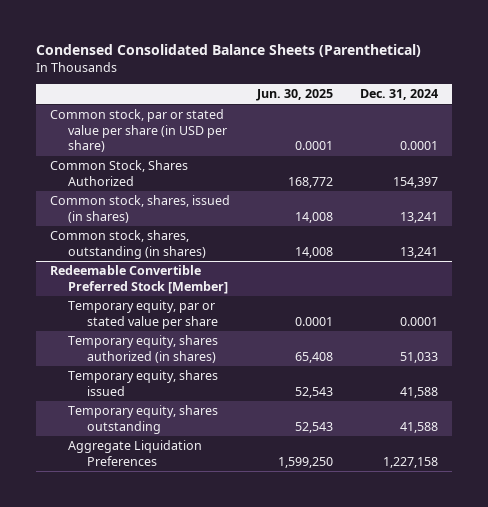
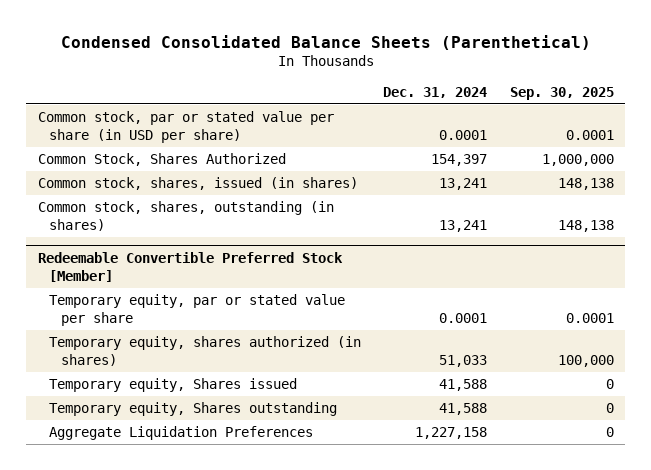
- | Jun. 30, 2025 | Dec. 31, 2024
+ | Dec. 31, 2024 | Sep. 30, 2025
@ Redeemable Convertible Preferred Stock [Member]
- Temporary equity, shares issued | 52,543 | 41,588
- Temporary equity, shares outstanding | 52,543 | 41,588
+ Temporary equity, Shares issued | 41,588 | 0
+ Temporary equity, Shares outstanding | 41,588 | 0

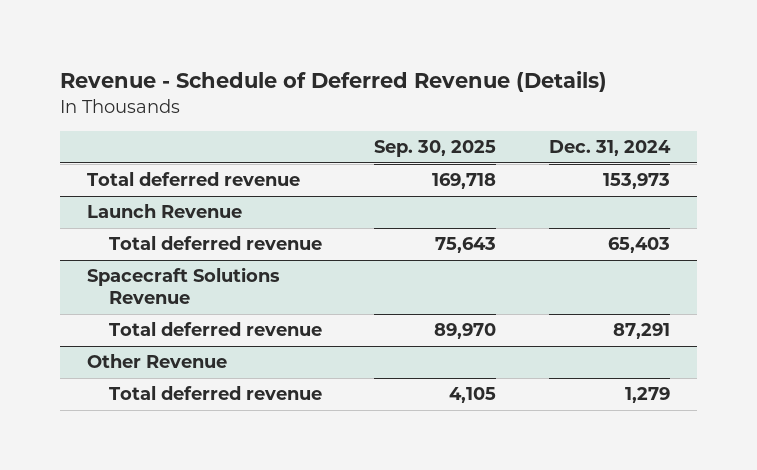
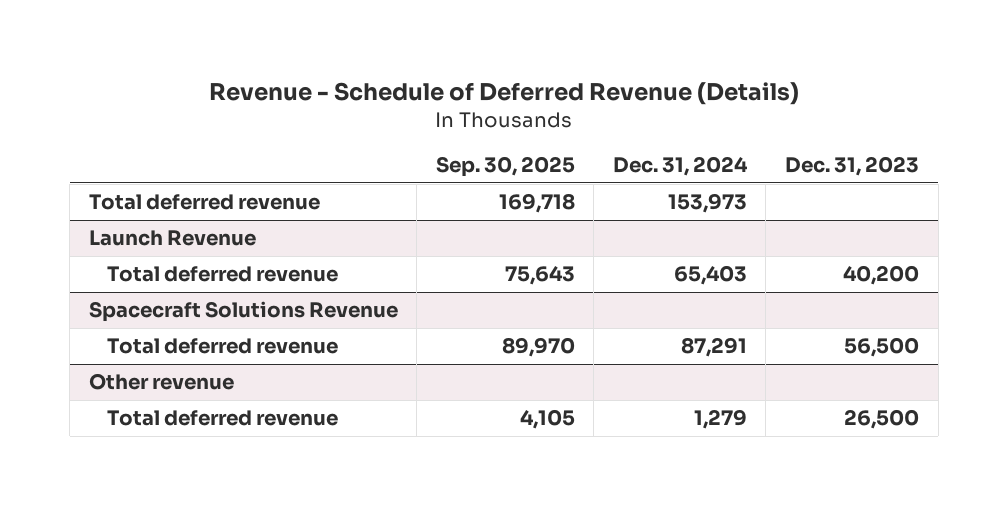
- | Sep. 30, 2025 | Dec. 31, 2024
+ | Sep. 30, 2025 | Dec. 31, 2024 | Dec. 31, 2023
- Other Revenue
+ Other revenue

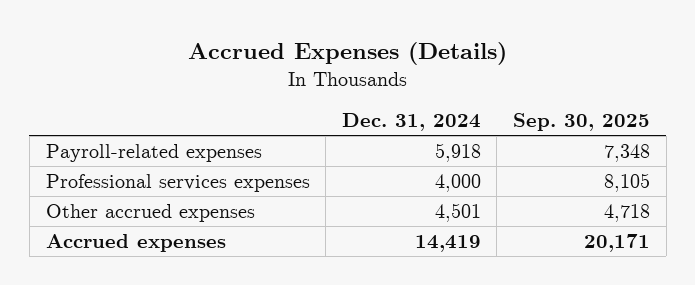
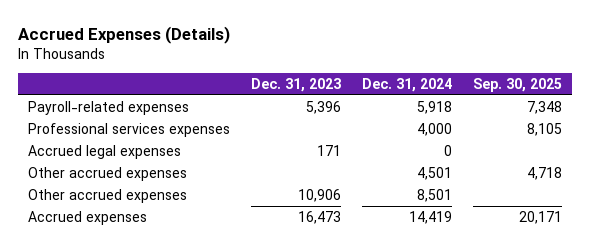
- | Dec. 31, 2024 | Sep. 30, 2025
+ | Dec. 31, 2023 | Dec. 31, 2024 | Sep. 30, 2025
+ Accrued legal expenses | 171 | 0 |
+ Other accrued expenses | 10,906 | 8,501 |

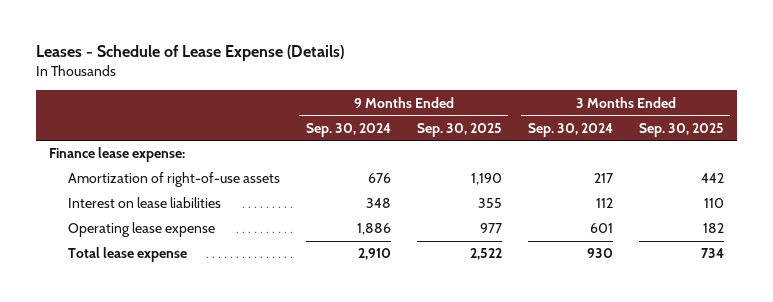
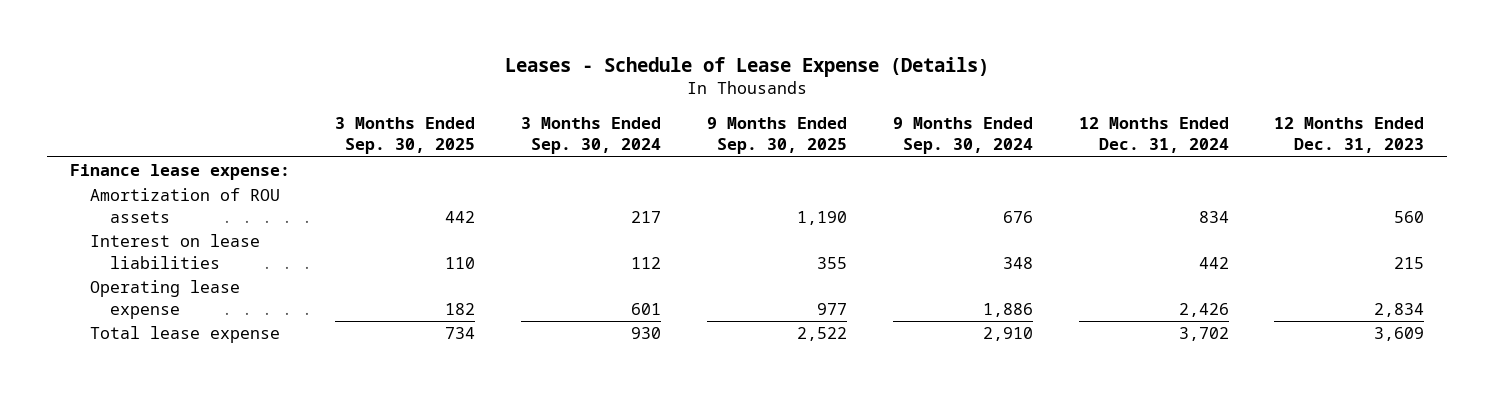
- | 9 Months Ended Sep. 30, 2024 | 9 Months Ended Sep. 30, 2025 | 3 Months Ended Sep. 30, 2024 | 3 Months Ended Sep. 30, 2025
+ | 3 Months Ended Sep. 30, 2025 | 3 Months Ended Sep. 30, 2024 | 9 Months Ended Sep. 30, 2025 | 9 Months Ended Sep. 30, 2024 | 12 Months Ended Dec. 31, 2024 | 12 Months Ended Dec. 31, 2023
- Amortization of right-of-use assets | 676 | 1,190 | 217 | 442
+ Amortization of ROU assets | 442 | 217 | 1,190 | 676 | 834 | 560

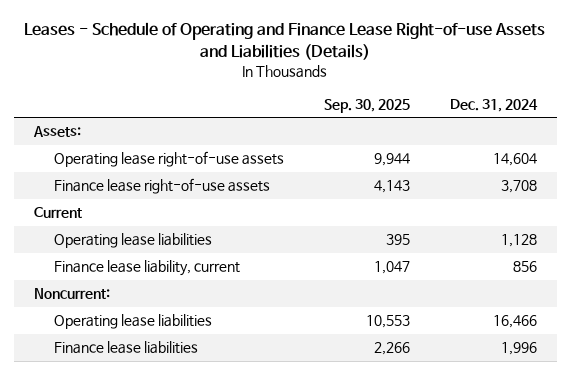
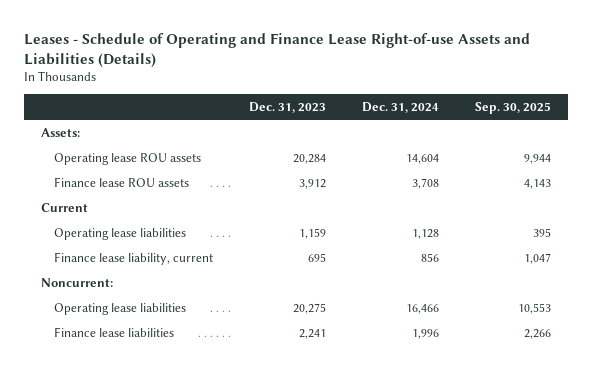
- | Sep. 30, 2025 | Dec. 31, 2024
+ | Dec. 31, 2023 | Dec. 31, 2024 | Sep. 30, 2025
- Operating lease right-of-use assets | 9,944 | 14,604
- Finance lease right-of-use assets | 4,143 | 3,708
+ Operating lease ROU assets | 20,284 | 14,604 | 9,944
+ Finance lease ROU assets | 3,912 | 3,708 | 4,143

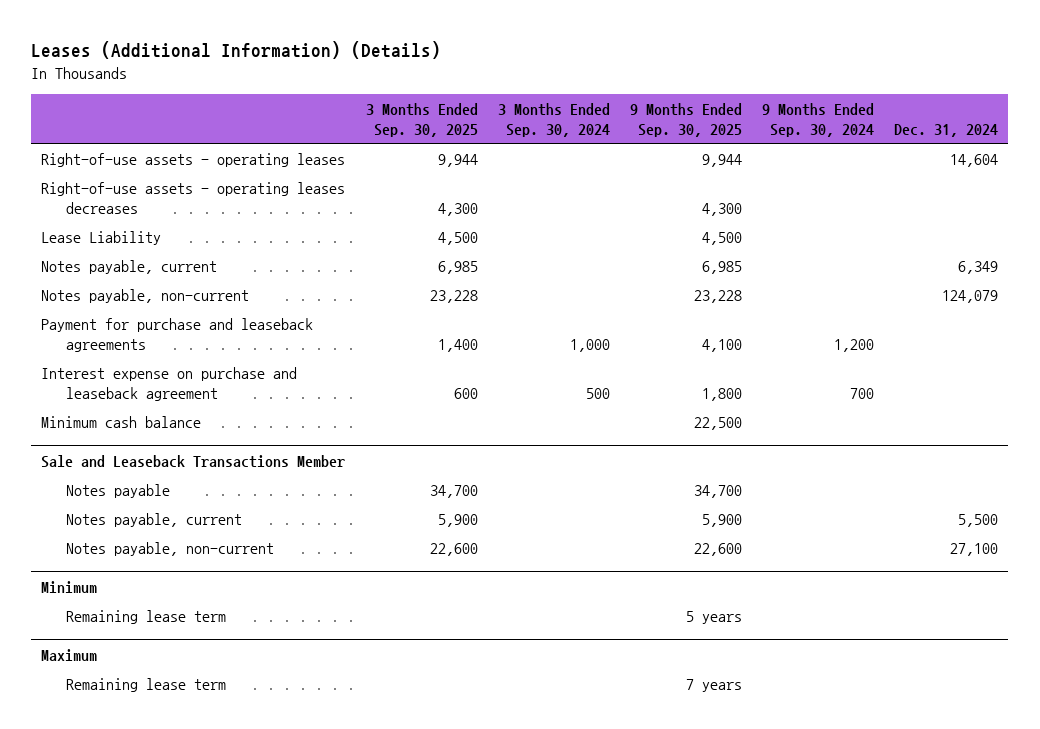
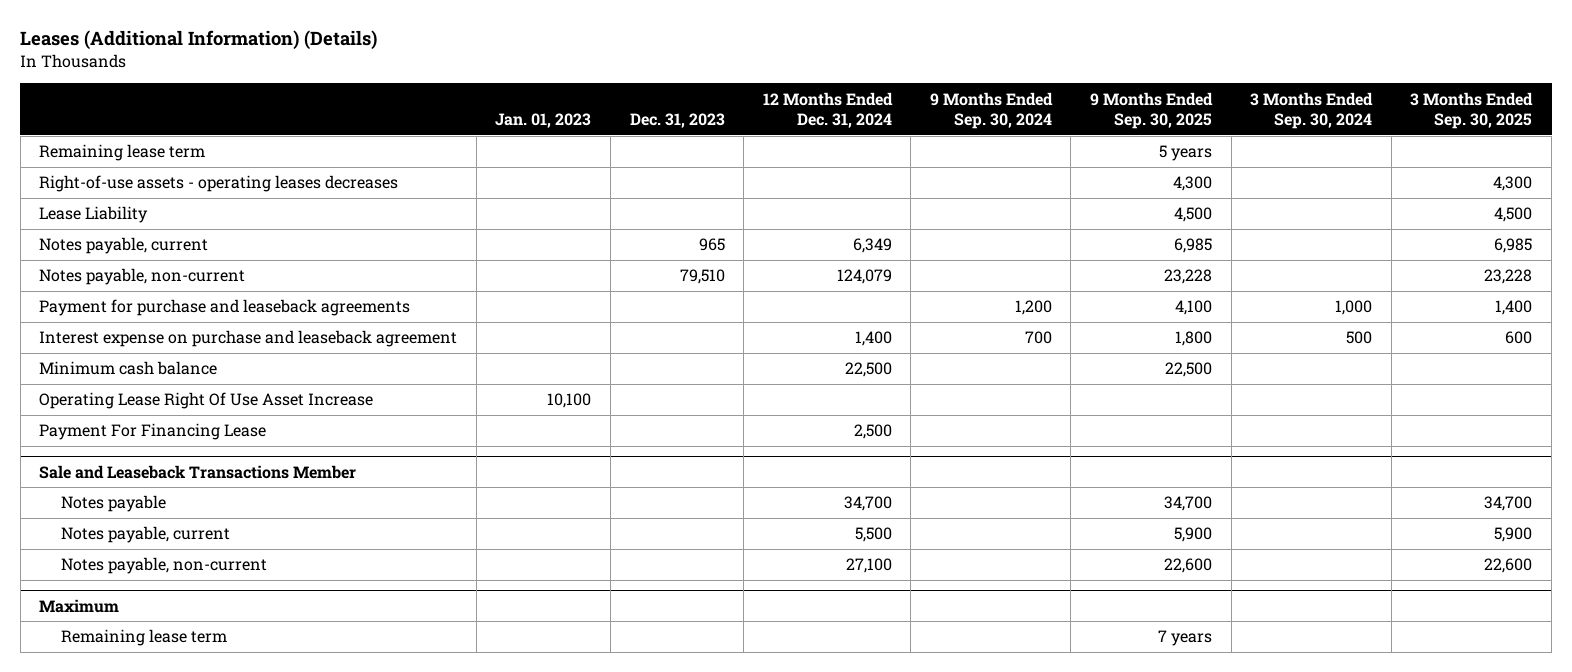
- | 3 Months Ended Sep. 30, 2025 | 3 Months Ended Sep. 30, 2024 | 9 Months Ended Sep. 30, 2025 | 9 Months Ended Sep. 30, 2024 | Dec. 31, 2024
+ | Jan. 01, 2023 | Dec. 31, 2023 | 12 Months Ended Dec. 31, 2024 | 9 Months Ended Sep. 30, 2024 | 9 Months Ended Sep. 30, 2025 | 3 Months Ended Sep. 30, 2024 | 3 Months Ended Sep. 30, 2025
- Right-of-use assets - operating leases | 9,944 | | 9,944 | | 14,604
+ Remaining lease term | | | | | 5 years | |
+ Operating Lease Right Of Use Asset Increase | 10,100 | | | | | |
+ Payment For Financing Lease | | | 2,500 | | | |
- Minimum
- Remaining lease term | | | 5 years | |

